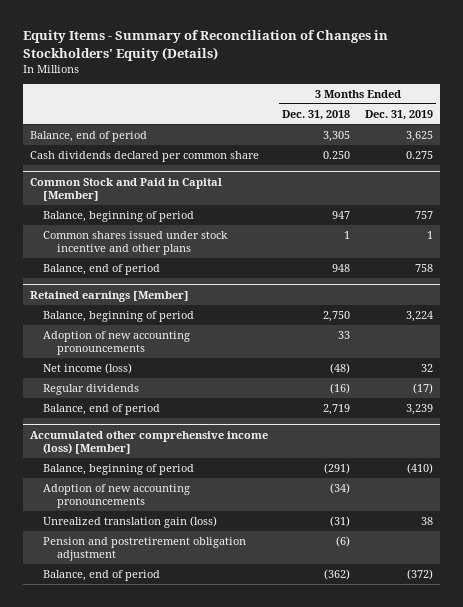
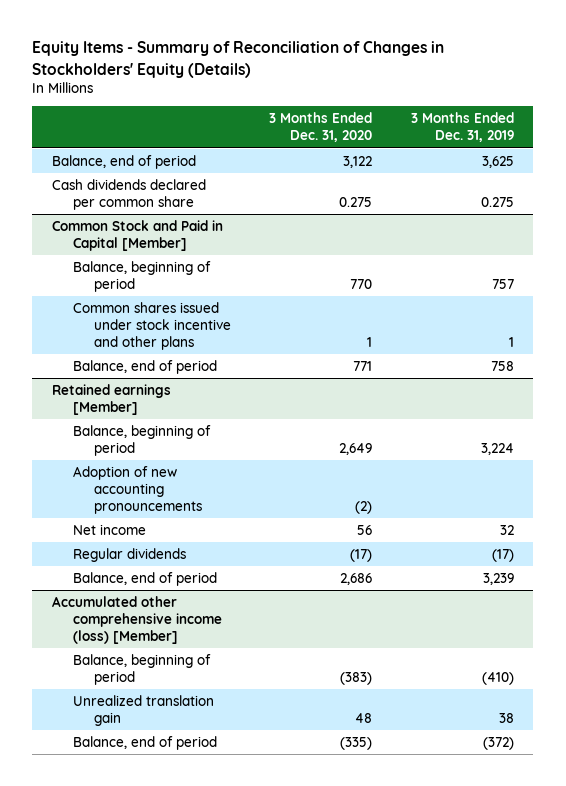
- | 3 Months Ended Dec. 31, 2018 | 3 Months Ended Dec. 31, 2019
+ | 3 Months Ended Dec. 31, 2020 | 3 Months Ended Dec. 31, 2019
@ Retained earnings [Member]
- Net income (loss) | (48) | 32
+ Net income | 56 | 32
@ Accumulated other comprehensive income (loss) [Member]
- Adoption of new accounting pronouncements | (34) |
- Unrealized translation gain (loss) | (31) | 38
- Pension and postretirement obligation adjustment | (6) |
+ Unrealized translation gain | 48 | 38

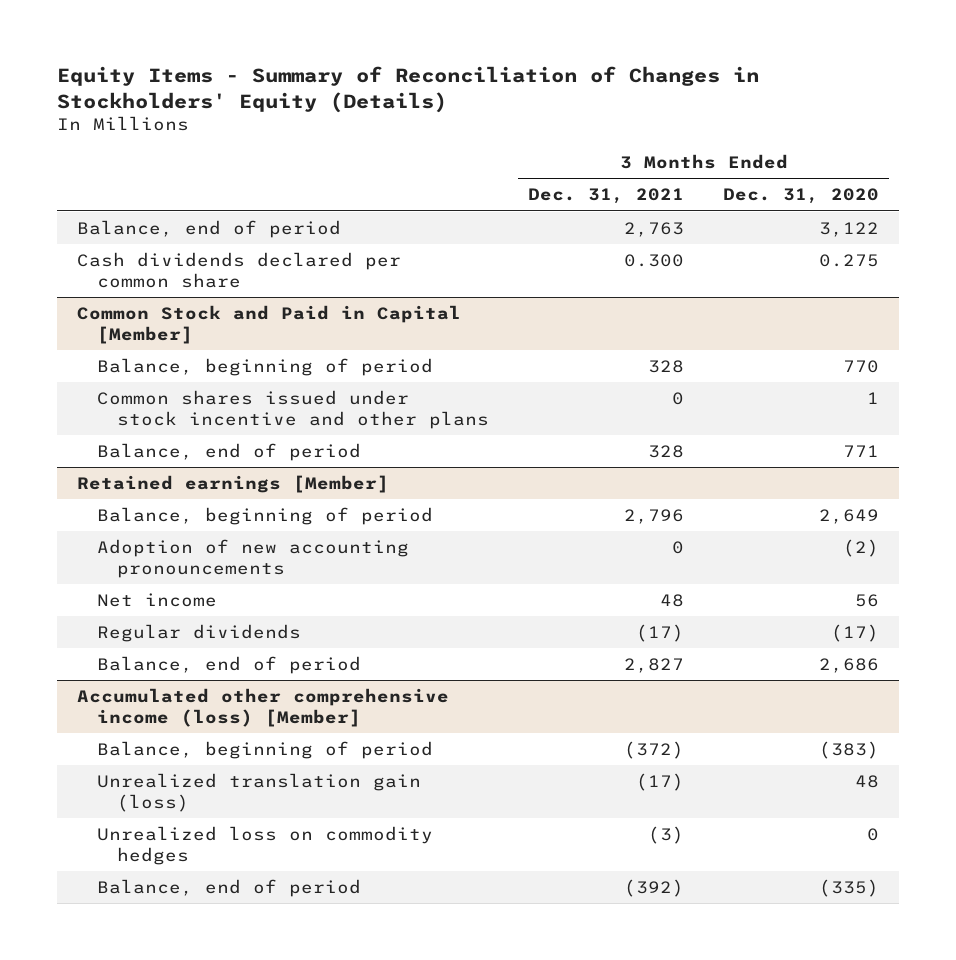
- | 3 Months Ended Dec. 31, 2020 | 3 Months Ended Dec. 31, 2019
+ | 3 Months Ended Dec. 31, 2021 | 3 Months Ended Dec. 31, 2020
@ Accumulated other comprehensive income (loss) [Member]
- Unrealized translation gain | 48 | 38
+ Unrealized translation gain (loss) | (17) | 48
+ Unrealized loss on commodity hedges | (3) | 0

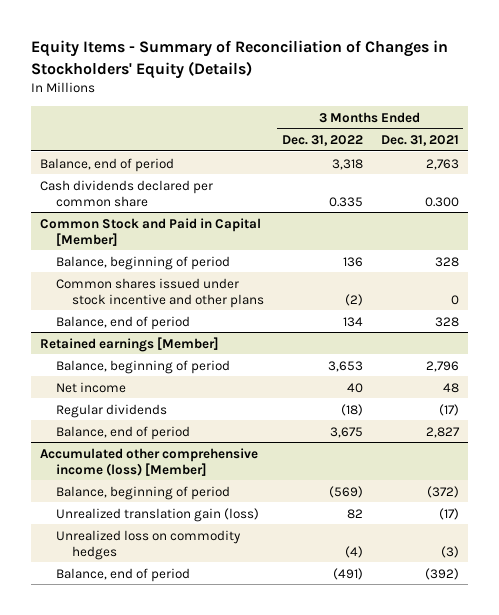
- | 3 Months Ended Dec. 31, 2021 | 3 Months Ended Dec. 31, 2020
+ | 3 Months Ended Dec. 31, 2022 | 3 Months Ended Dec. 31, 2021
@ Retained earnings [Member]
- Adoption of new accounting pronouncements | 0 | (2)

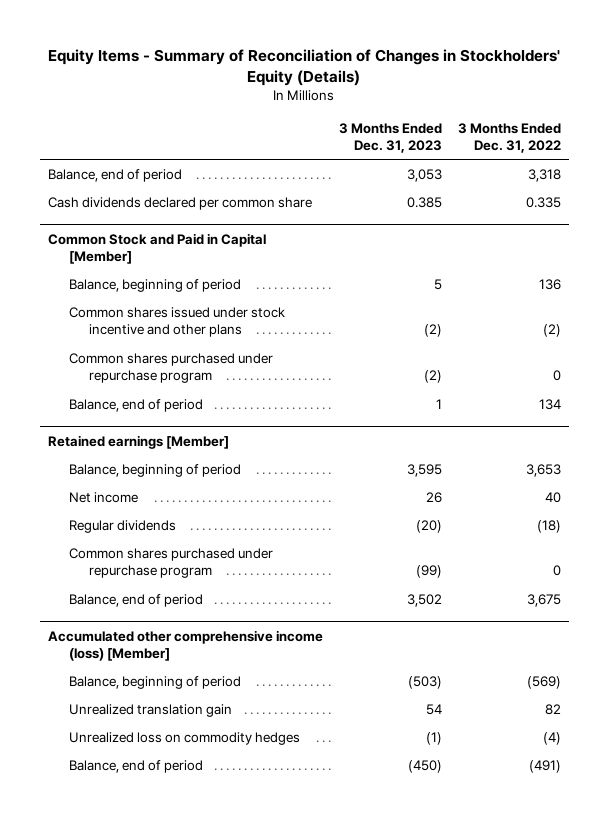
- | 3 Months Ended Dec. 31, 2022 | 3 Months Ended Dec. 31, 2021
+ | 3 Months Ended Dec. 31, 2023 | 3 Months Ended Dec. 31, 2022
@ Common Stock and Paid in Capital [Member]
+ Common shares purchased under repurchase program | (2) | 0
@ Retained earnings [Member]
+ Common shares purchased under repurchase program | (99) | 0
@ Accumulated other comprehensive income (loss) [Member]
- Unrealized translation gain (loss) | 82 | (17)
+ Unrealized translation gain | 54 | 82

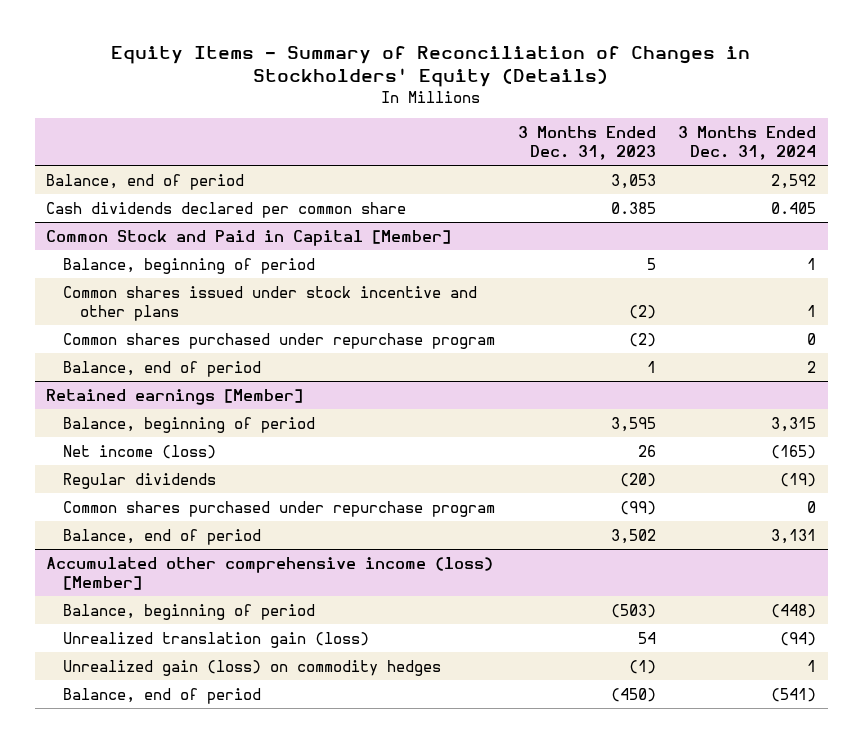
- | 3 Months Ended Dec. 31, 2023 | 3 Months Ended Dec. 31, 2022
+ | 3 Months Ended Dec. 31, 2023 | 3 Months Ended Dec. 31, 2024
@ Retained earnings [Member]
- Net income | 26 | 40
+ Net income (loss) | 26 | (165)
@ Accumulated other comprehensive income (loss) [Member]
- Unrealized translation gain | 54 | 82
- Unrealized loss on commodity hedges | (1) | (4)
+ Unrealized translation gain (loss) | 54 | (94)
+ Unrealized gain (loss) on commodity hedges | (1) | 1

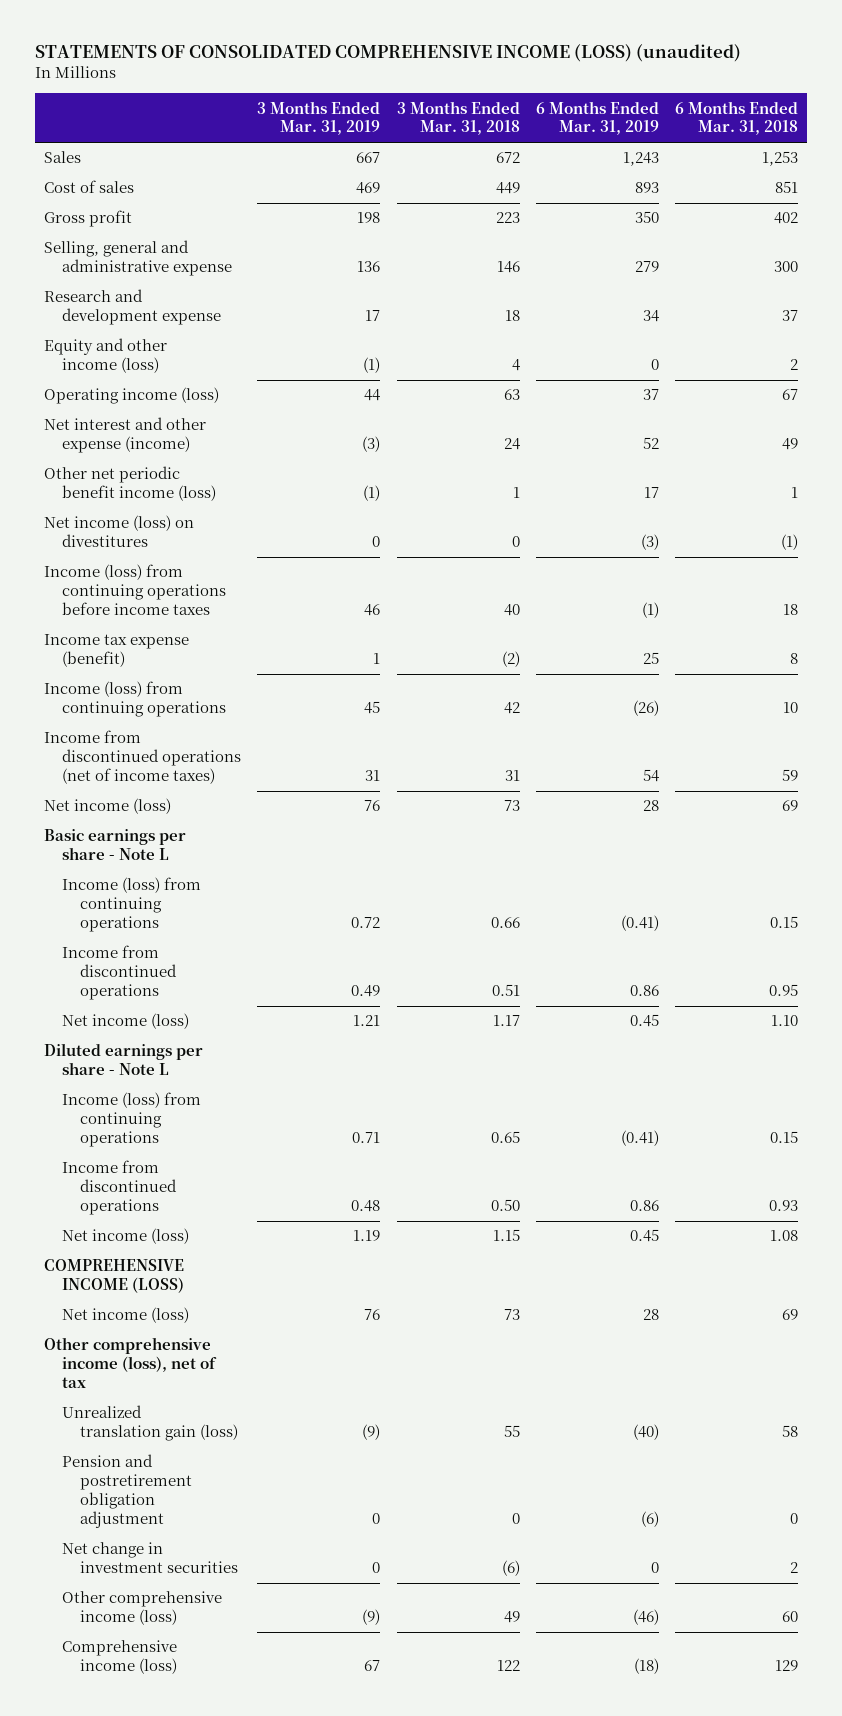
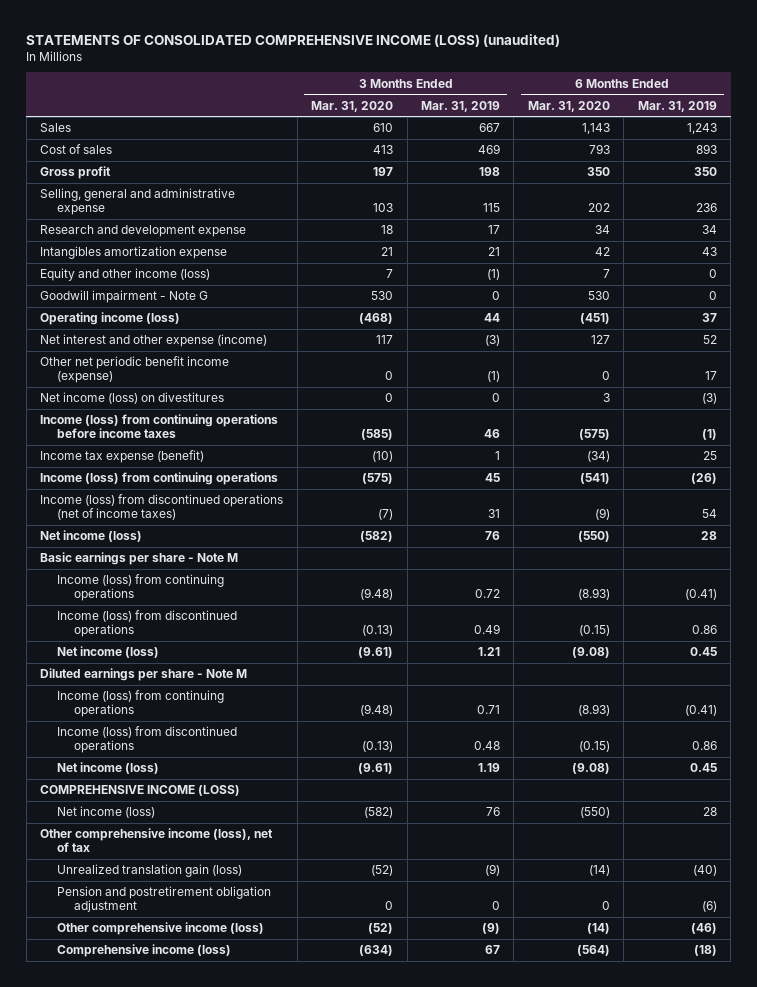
- | 3 Months Ended Mar. 31, 2019 | 3 Months Ended Mar. 31, 2018 | 6 Months Ended Mar. 31, 2019 | 6 Months Ended Mar. 31, 2018
+ | 3 Months Ended Mar. 31, 2020 | 3 Months Ended Mar. 31, 2019 | 6 Months Ended Mar. 31, 2020 | 6 Months Ended Mar. 31, 2019
- Selling, general and administrative expense | 136 | 146 | 279 | 300
+ Selling, general and administrative expense | 103 | 115 | 202 | 236
+ Intangibles amortization expense | 21 | 21 | 42 | 43
+ Goodwill impairment - Note G | 530 | 0 | 530 | 0
- Other net periodic benefit income (loss) | (1) | 1 | 17 | 1
+ Other net periodic benefit income (expense) | 0 | (1) | 0 | 17
- Income from discontinued operations (net of income taxes) | 31 | 31 | 54 | 59
+ Income (loss) from discontinued operations (net of income taxes) | (7) | 31 | (9) | 54
- Basic earnings per share - Note L
+ Basic earnings per share - Note M
- Income from discontinued operations | 0.49 | 0.51 | 0.86 | 0.95
+ Income (loss) from discontinued operations | (0.13) | 0.49 | (0.15) | 0.86
- Diluted earnings per share - Note L
+ Diluted earnings per share - Note M
- Income from discontinued operations | 0.48 | 0.50 | 0.86 | 0.93
+ Income (loss) from discontinued operations | (0.13) | 0.48 | (0.15) | 0.86
- Net change in investment securities | 0 | (6) | 0 | 2

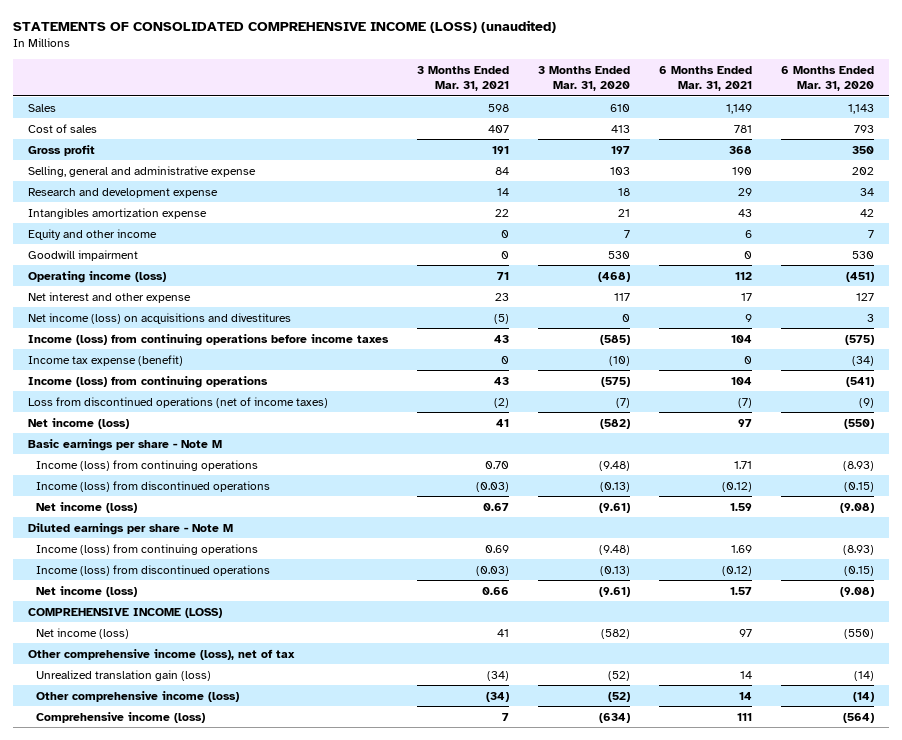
- | 3 Months Ended Mar. 31, 2020 | 3 Months Ended Mar. 31, 2019 | 6 Months Ended Mar. 31, 2020 | 6 Months Ended Mar. 31, 2019
+ | 3 Months Ended Mar. 31, 2021 | 3 Months Ended Mar. 31, 2020 | 6 Months Ended Mar. 31, 2021 | 6 Months Ended Mar. 31, 2020
- Equity and other income (loss) | 7 | (1) | 7 | 0
- Goodwill impairment - Note G | 530 | 0 | 530 | 0
+ Equity and other income | 0 | 7 | 6 | 7
+ Goodwill impairment | 0 | 530 | 0 | 530
- Net interest and other expense (income) | 117 | (3) | 127 | 52
- Other net periodic benefit income (expense) | 0 | (1) | 0 | 17
- Net income (loss) on divestitures | 0 | 0 | 3 | (3)
+ Net interest and other expense | 23 | 117 | 17 | 127
+ Net income (loss) on acquisitions and divestitures | (5) | 0 | 9 | 3
- Income (loss) from discontinued operations (net of income taxes) | (7) | 31 | (9) | 54
+ Loss from discontinued operations (net of income taxes) | (2) | (7) | (7) | (9)
- Pension and postretirement obligation adjustment | 0 | 0 | 0 | (6)

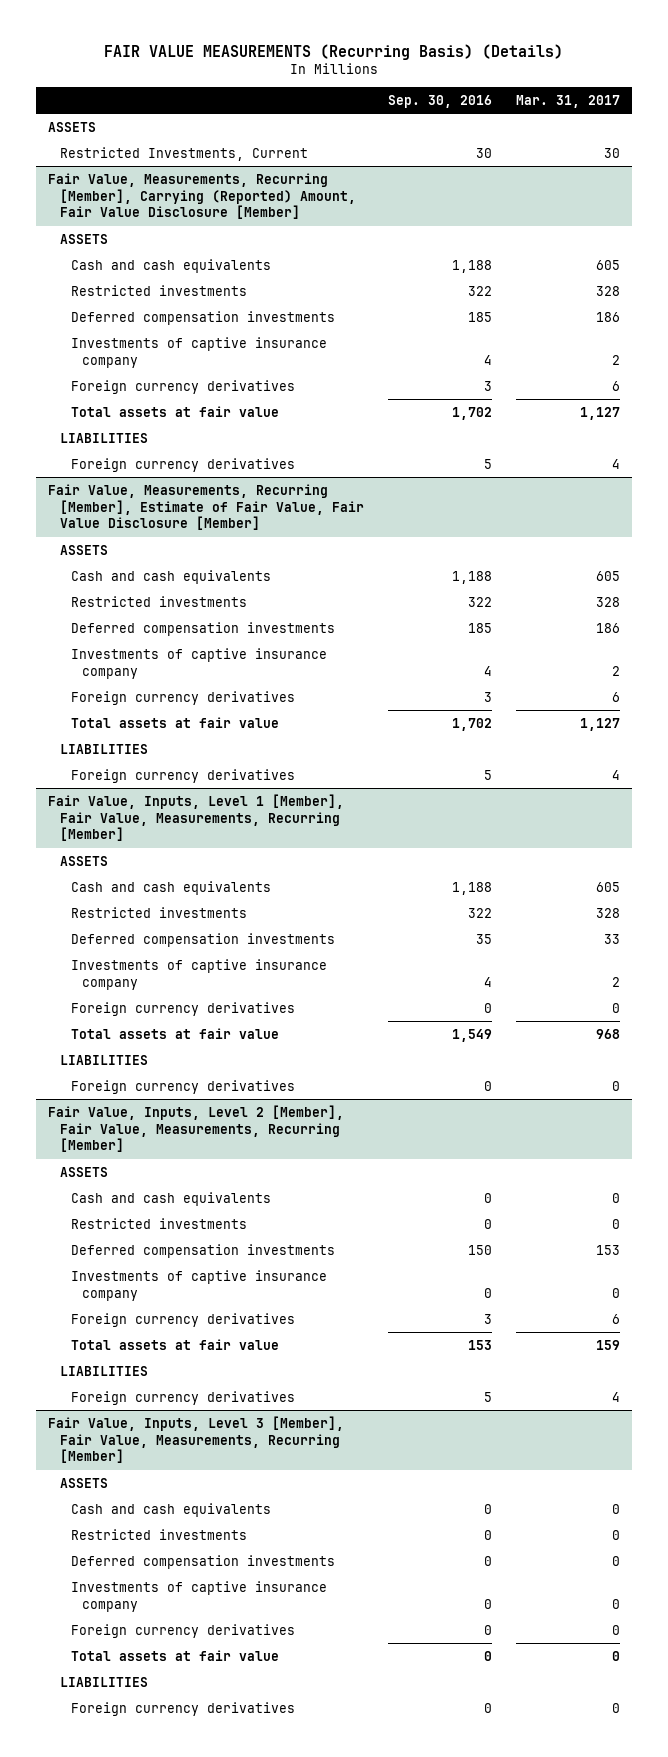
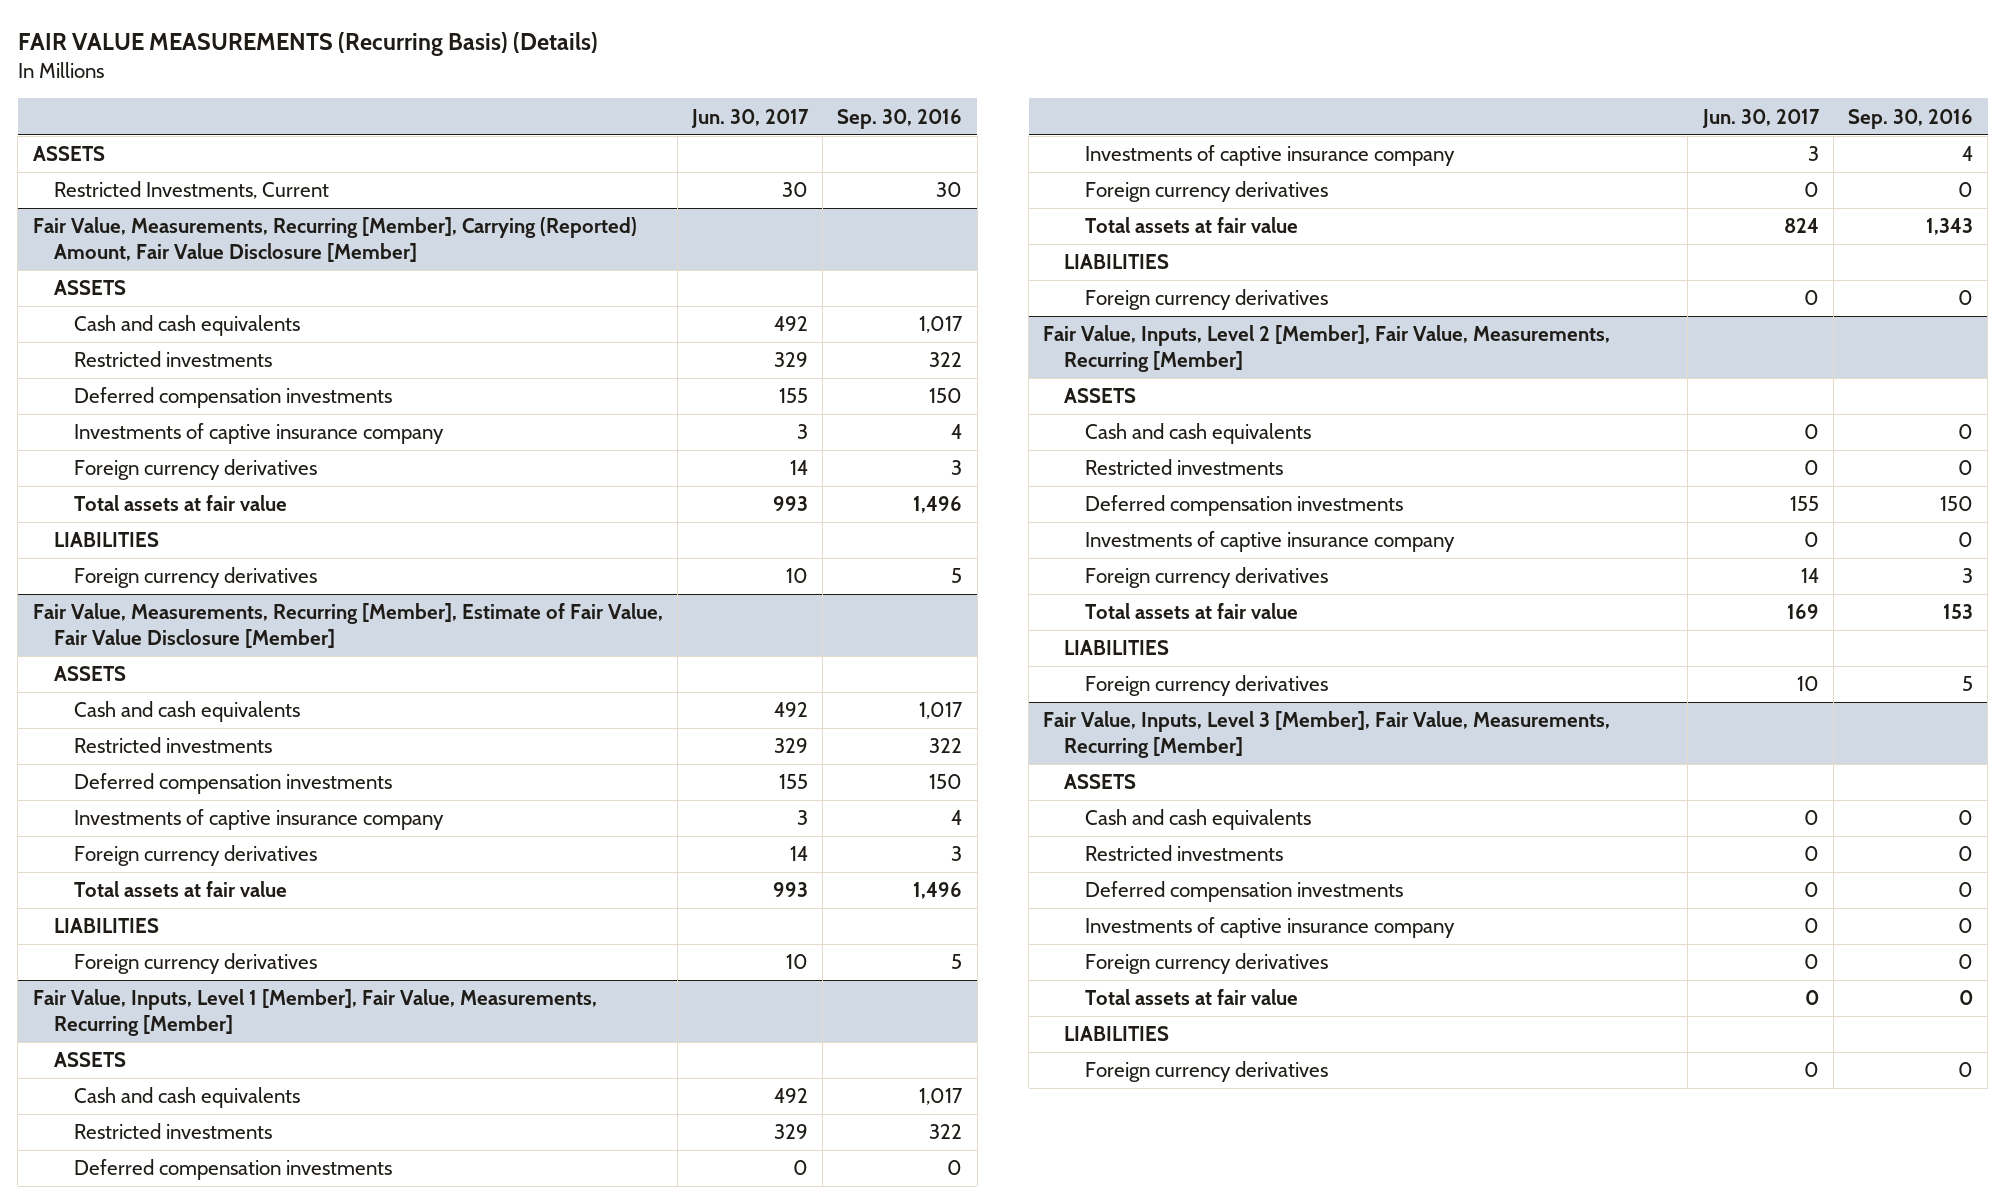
- | Sep. 30, 2016 | Mar. 31, 2017
+ | Jun. 30, 2017 | Sep. 30, 2016
@ Fair Value, Measurements, Recurring [Member], Carrying (Reported) Amount, Fair Value Disclosure [Member]
- Cash and cash equivalents | 1,188 | 605
+ Cash and cash equivalents | 492 | 1,017
- Deferred compensation investments | 185 | 186
+ Deferred compensation investments | 155 | 150
- Total assets at fair value | 1,702 | 1,127
+ Total assets at fair value | 993 | 1,496
@ Fair Value, Measurements, Recurring [Member], Estimate of Fair Value, Fair Value Disclosure [Member]
- Cash and cash equivalents | 1,188 | 605
+ Cash and cash equivalents | 492 | 1,017
- Deferred compensation investments | 185 | 186
+ Deferred compensation investments | 155 | 150
- Total assets at fair value | 1,702 | 1,127
+ Total assets at fair value | 993 | 1,496
@ Fair Value, Inputs, Level 1 [Member], Fair Value, Measurements, Recurring [Member]
- Cash and cash equivalents | 1,188 | 605
+ Cash and cash equivalents | 492 | 1,017
- Deferred compensation investments | 35 | 33
+ Deferred compensation investments | 0 | 0
- Total assets at fair value | 1,549 | 968
+ Total assets at fair value | 824 | 1,343

